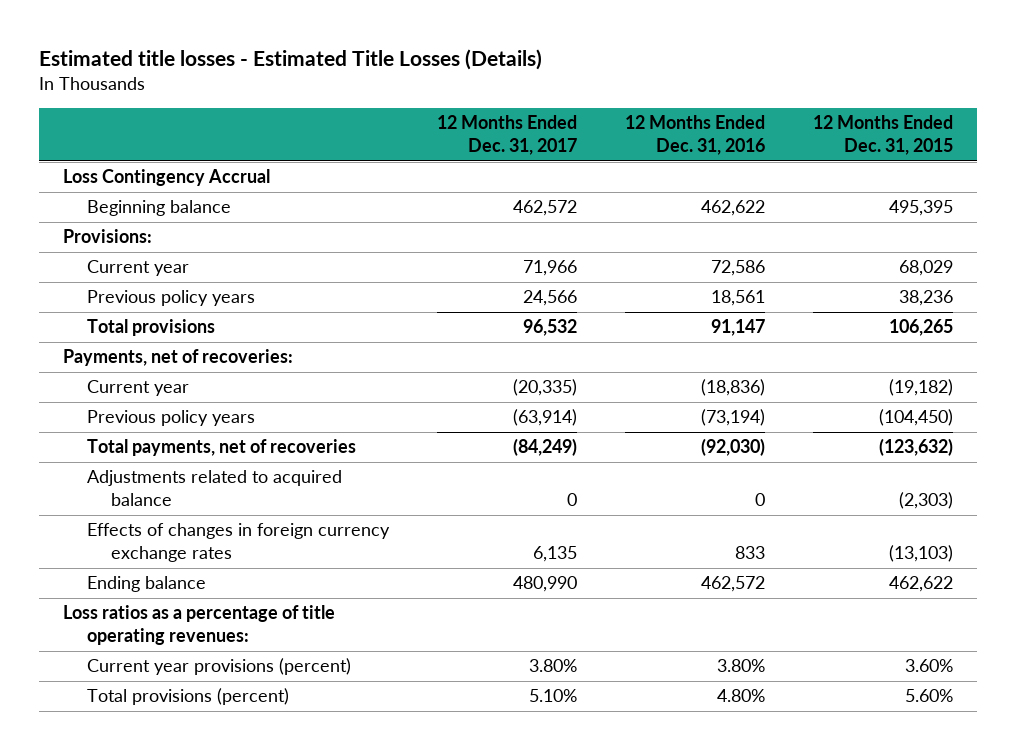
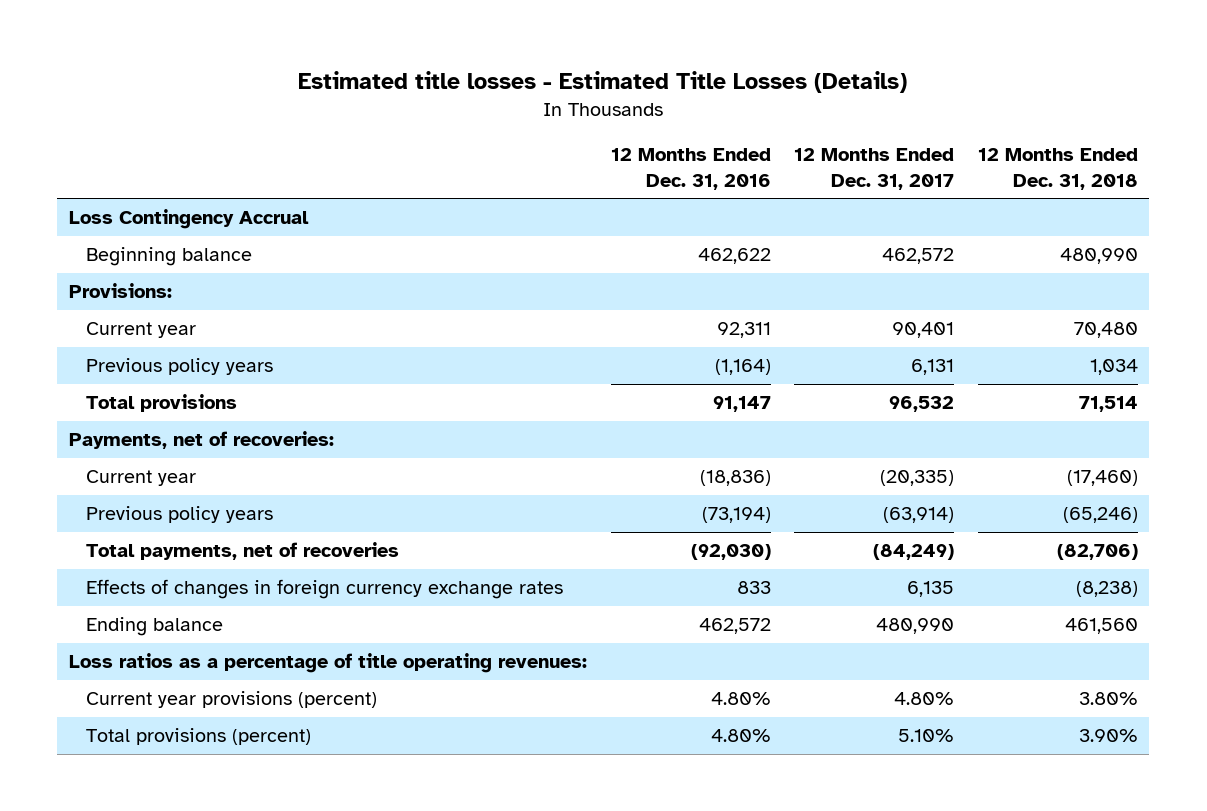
- | 12 Months Ended Dec. 31, 2017 | 12 Months Ended Dec. 31, 2016 | 12 Months Ended Dec. 31, 2015
+ | 12 Months Ended Dec. 31, 2016 | 12 Months Ended Dec. 31, 2017 | 12 Months Ended Dec. 31, 2018
- Current year | 71,966 | 72,586 | 68,029
- Previous policy years | 24,566 | 18,561 | 38,236
+ Current year | 92,311 | 90,401 | 70,480
+ Previous policy years | (1,164) | 6,131 | 1,034
- Adjustments related to acquired balance | 0 | 0 | (2,303)
- Current year provisions (percent) | 3.80% | 3.80% | 3.60%
+ Current year provisions (percent) | 4.80% | 4.80% | 3.80%

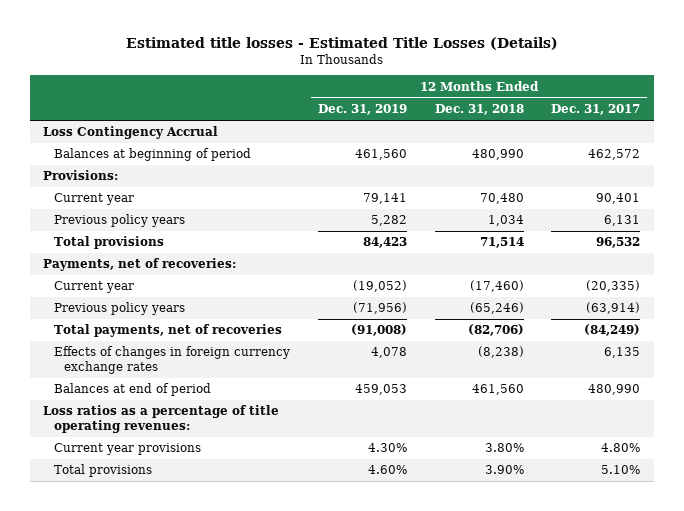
- | 12 Months Ended Dec. 31, 2016 | 12 Months Ended Dec. 31, 2017 | 12 Months Ended Dec. 31, 2018
+ | 12 Months Ended Dec. 31, 2019 | 12 Months Ended Dec. 31, 2018 | 12 Months Ended Dec. 31, 2017
- Beginning balance | 462,622 | 462,572 | 480,990
+ Balances at beginning of period | 461,560 | 480,990 | 462,572
- Ending balance | 462,572 | 480,990 | 461,560
+ Balances at end of period | 459,053 | 461,560 | 480,990
- Current year provisions (percent) | 4.80% | 4.80% | 3.80%
- Total provisions (percent) | 4.80% | 5.10% | 3.90%
+ Current year provisions | 4.30% | 3.80% | 4.80%
+ Total provisions | 4.60% | 3.90% | 5.10%

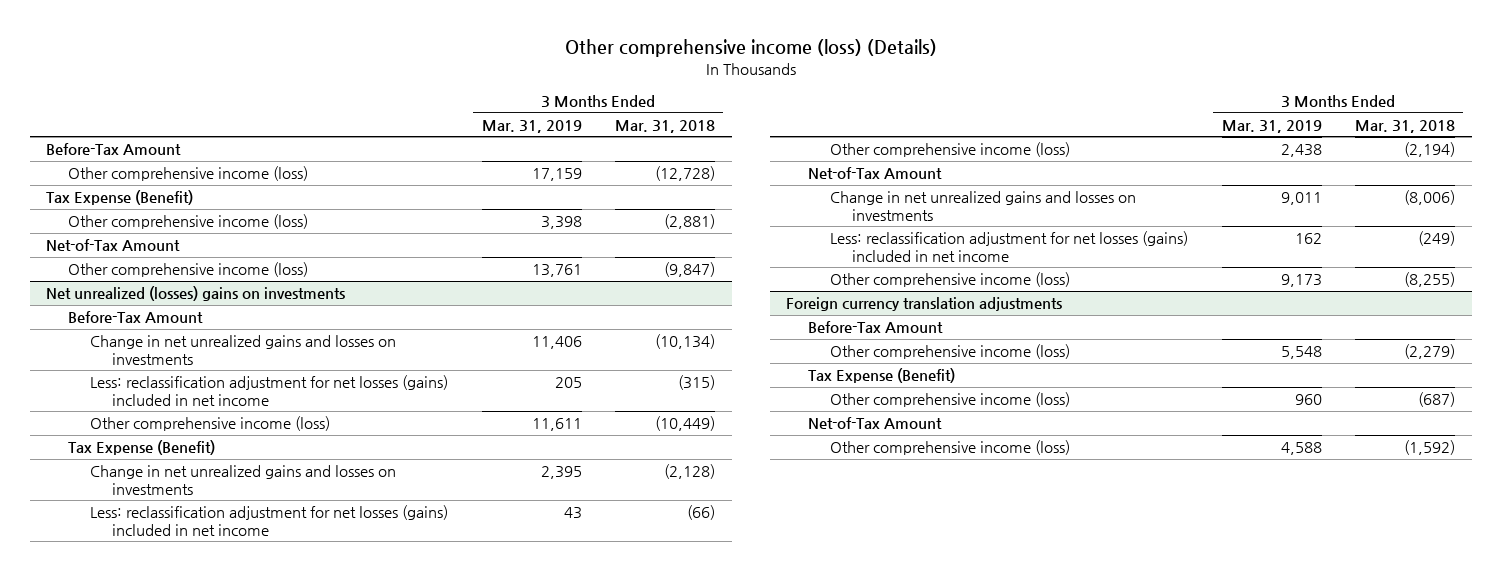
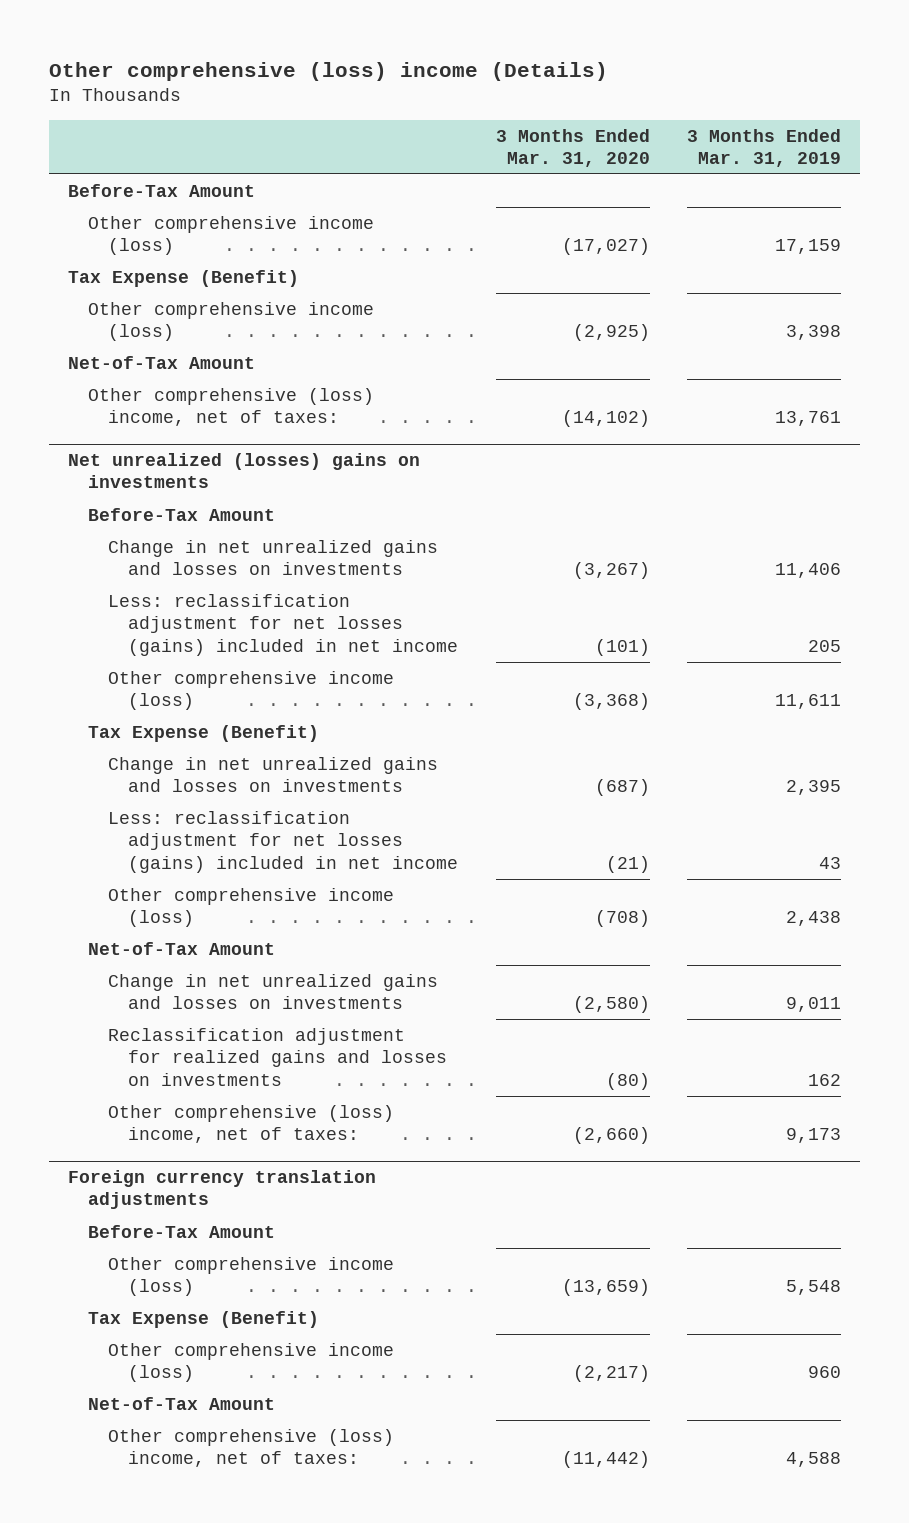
- Other comprehensive income (loss) (Details)
+ Other comprehensive (loss) income (Details)
- | 3 Months Ended Mar. 31, 2019 | 3 Months Ended Mar. 31, 2018
+ | 3 Months Ended Mar. 31, 2020 | 3 Months Ended Mar. 31, 2019
- Other comprehensive income (loss) | 13,761 | (9,847)
+ Other comprehensive (loss) income, net of taxes: | (14,102) | 13,761
@ Net unrealized (losses) gains on investments
- Less: reclassification adjustment for net losses (gains) included in net income | 162 | (249)
- Other comprehensive income (loss) | 9,173 | (8,255)
+ Reclassification adjustment for realized gains and losses on investments | (80) | 162
+ Other comprehensive (loss) income, net of taxes: | (2,660) | 9,173
@ Foreign currency translation adjustments
- Other comprehensive income (loss) | 4,588 | (1,592)
+ Other comprehensive (loss) income, net of taxes: | (11,442) | 4,588

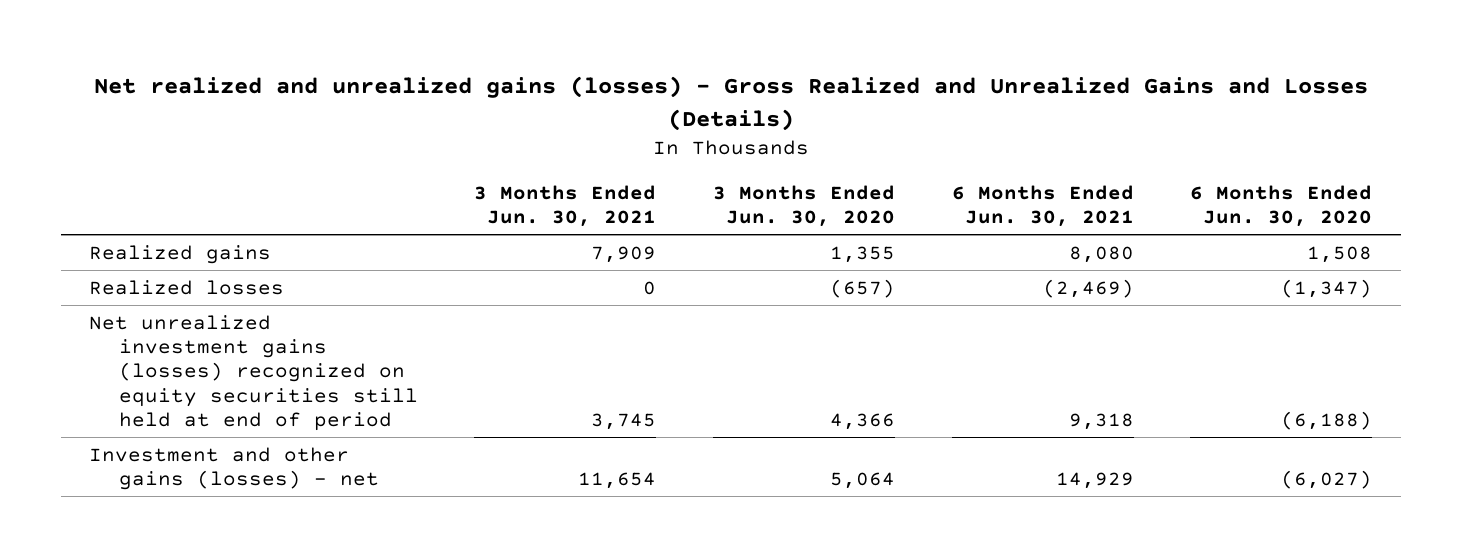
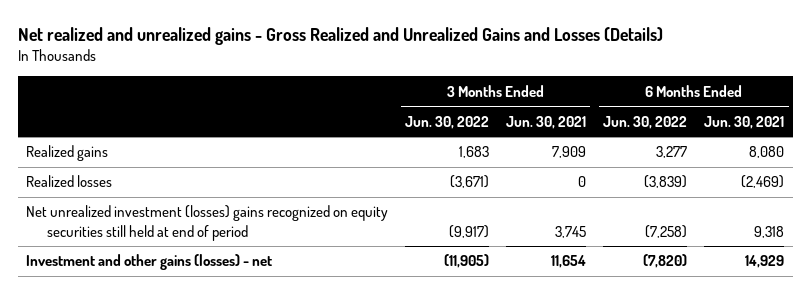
- Net realized and unrealized gains (losses) - Gross Realized and Unrealized Gains and Losses (Details)
+ Net realized and unrealized gains - Gross Realized and Unrealized Gains and Losses (Details)
- | 3 Months Ended Jun. 30, 2021 | 3 Months Ended Jun. 30, 2020 | 6 Months Ended Jun. 30, 2021 | 6 Months Ended Jun. 30, 2020
+ | 3 Months Ended Jun. 30, 2022 | 3 Months Ended Jun. 30, 2021 | 6 Months Ended Jun. 30, 2022 | 6 Months Ended Jun. 30, 2021
- Net unrealized investment gains (losses) recognized on equity securities still held at end of period | 3,745 | 4,366 | 9,318 | (6,188)
+ Net unrealized investment (losses) gains recognized on equity securities still held at end of period | (9,917) | 3,745 | (7,258) | 9,318

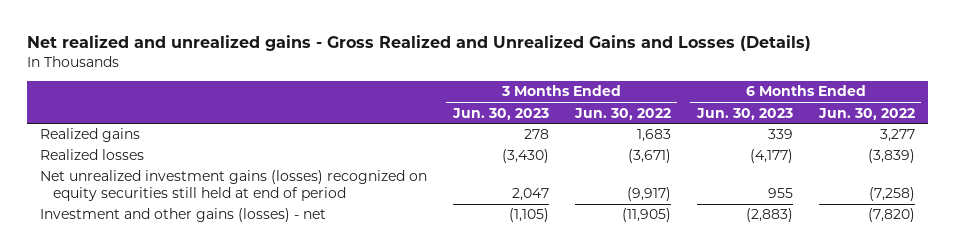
- | 3 Months Ended Jun. 30, 2022 | 3 Months Ended Jun. 30, 2021 | 6 Months Ended Jun. 30, 2022 | 6 Months Ended Jun. 30, 2021
+ | 3 Months Ended Jun. 30, 2023 | 3 Months Ended Jun. 30, 2022 | 6 Months Ended Jun. 30, 2023 | 6 Months Ended Jun. 30, 2022
- Net unrealized investment (losses) gains recognized on equity securities still held at end of period | (9,917) | 3,745 | (7,258) | 9,318
+ Net unrealized investment gains (losses) recognized on equity securities still held at end of period | 2,047 | (9,917) | 955 | (7,258)

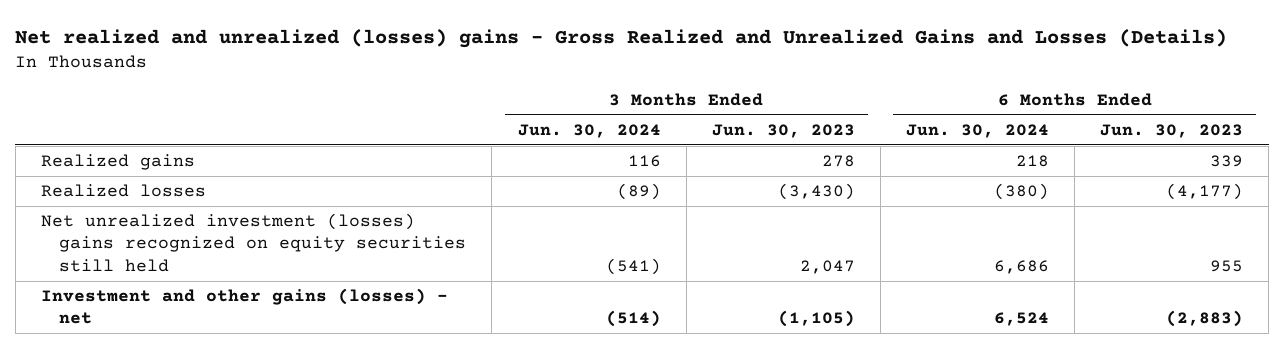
- Net realized and unrealized gains - Gross Realized and Unrealized Gains and Losses (Details)
+ Net realized and unrealized (losses) gains - Gross Realized and Unrealized Gains and Losses (Details)
- | 3 Months Ended Jun. 30, 2023 | 3 Months Ended Jun. 30, 2022 | 6 Months Ended Jun. 30, 2023 | 6 Months Ended Jun. 30, 2022
+ | 3 Months Ended Jun. 30, 2024 | 3 Months Ended Jun. 30, 2023 | 6 Months Ended Jun. 30, 2024 | 6 Months Ended Jun. 30, 2023
- Net unrealized investment gains (losses) recognized on equity securities still held at end of period | 2,047 | (9,917) | 955 | (7,258)
+ Net unrealized investment (losses) gains recognized on equity securities still held | (541) | 2,047 | 6,686 | 955

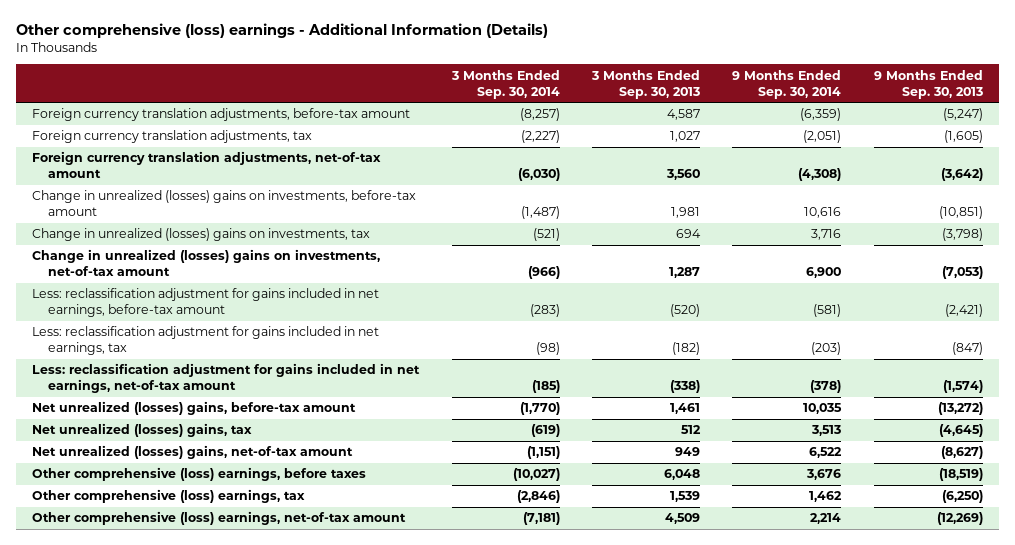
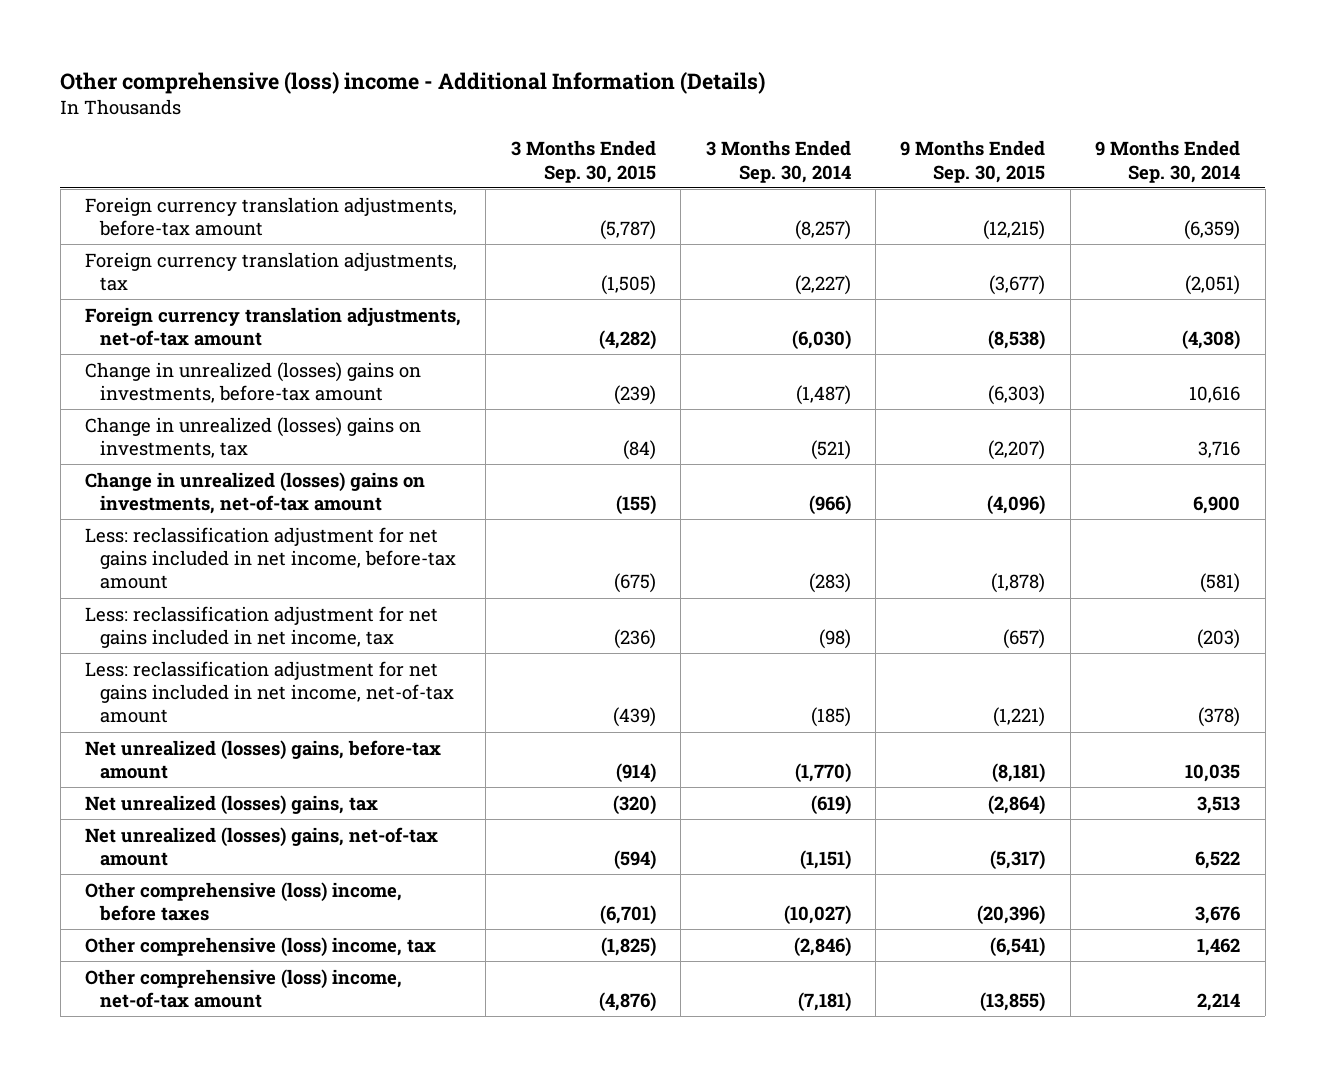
- Other comprehensive (loss) earnings - Additional Information (Details)
+ Other comprehensive (loss) income - Additional Information (Details)
- | 3 Months Ended Sep. 30, 2014 | 3 Months Ended Sep. 30, 2013 | 9 Months Ended Sep. 30, 2014 | 9 Months Ended Sep. 30, 2013
+ | 3 Months Ended Sep. 30, 2015 | 3 Months Ended Sep. 30, 2014 | 9 Months Ended Sep. 30, 2015 | 9 Months Ended Sep. 30, 2014
- Less: reclassification adjustment for gains included in net earnings, before-tax amount | (283) | (520) | (581) | (2,421)
- Less: reclassification adjustment for gains included in net earnings, tax | (98) | (182) | (203) | (847)
- Less: reclassification adjustment for gains included in net earnings, net-of-tax amount | (185) | (338) | (378) | (1,574)
+ Less: reclassification adjustment for net gains included in net income, before-tax amount | (675) | (283) | (1,878) | (581)
+ Less: reclassification adjustment for net gains included in net income, tax | (236) | (98) | (657) | (203)
+ Less: reclassification adjustment for net gains included in net income, net-of-tax amount | (439) | (185) | (1,221) | (378)
- Other comprehensive (loss) earnings, before taxes | (10,027) | 6,048 | 3,676 | (18,519)
- Other comprehensive (loss) earnings, tax | (2,846) | 1,539 | 1,462 | (6,250)
- Other comprehensive (loss) earnings, net-of-tax amount | (7,181) | 4,509 | 2,214 | (12,269)
+ Other comprehensive (loss) income, before taxes | (6,701) | (10,027) | (20,396) | 3,676
+ Other comprehensive (loss) income, tax | (1,825) | (2,846) | (6,541) | 1,462
+ Other comprehensive (loss) income, net-of-tax amount | (4,876) | (7,181) | (13,855) | 2,214

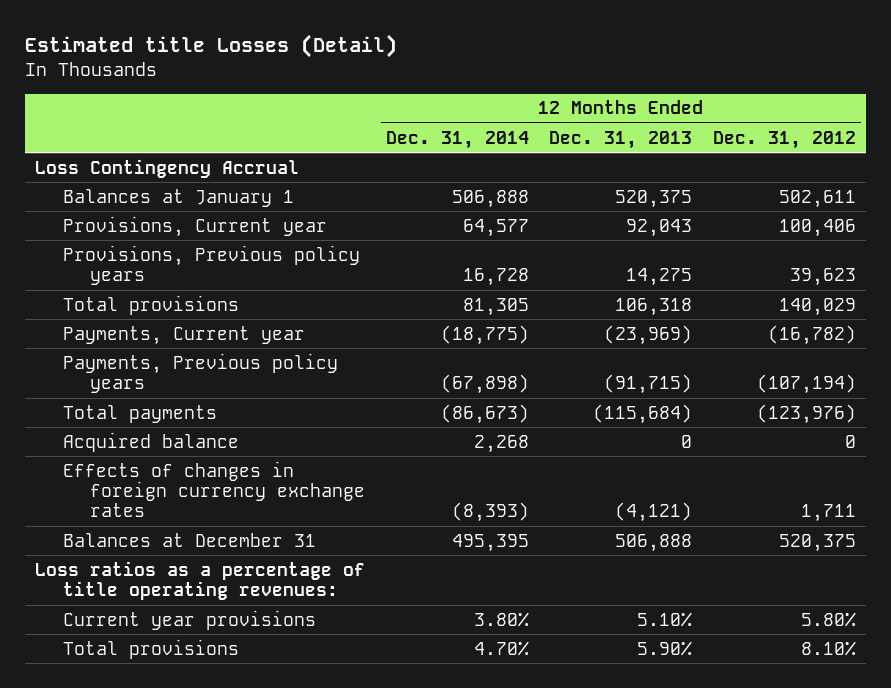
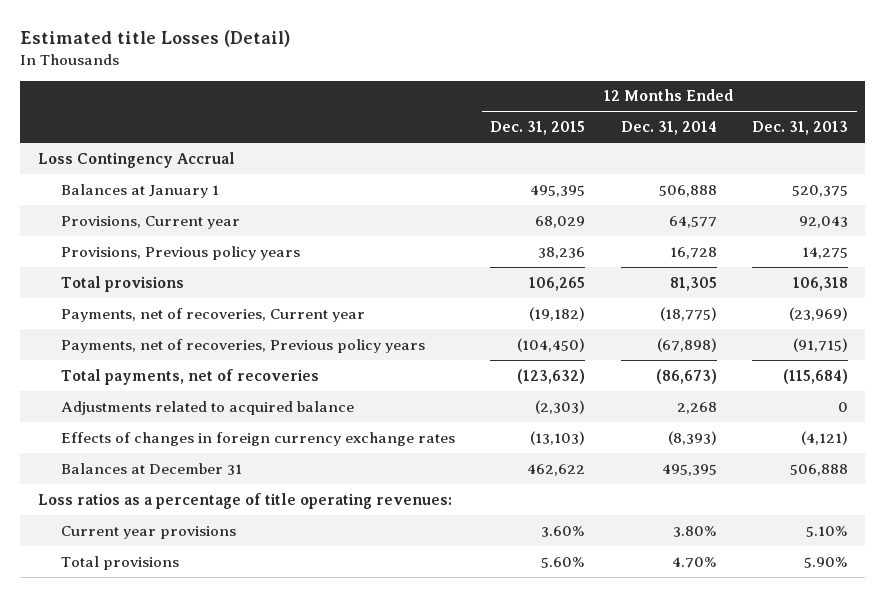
- | 12 Months Ended Dec. 31, 2014 | 12 Months Ended Dec. 31, 2013 | 12 Months Ended Dec. 31, 2012
+ | 12 Months Ended Dec. 31, 2015 | 12 Months Ended Dec. 31, 2014 | 12 Months Ended Dec. 31, 2013
- Payments, Current year | (18,775) | (23,969) | (16,782)
- Payments, Previous policy years | (67,898) | (91,715) | (107,194)
- Total payments | (86,673) | (115,684) | (123,976)
- Acquired balance | 2,268 | 0 | 0
+ Payments, net of recoveries, Current year | (19,182) | (18,775) | (23,969)
+ Payments, net of recoveries, Previous policy years | (104,450) | (67,898) | (91,715)
+ Total payments, net of recoveries | (123,632) | (86,673) | (115,684)
+ Adjustments related to acquired balance | (2,303) | 2,268 | 0

